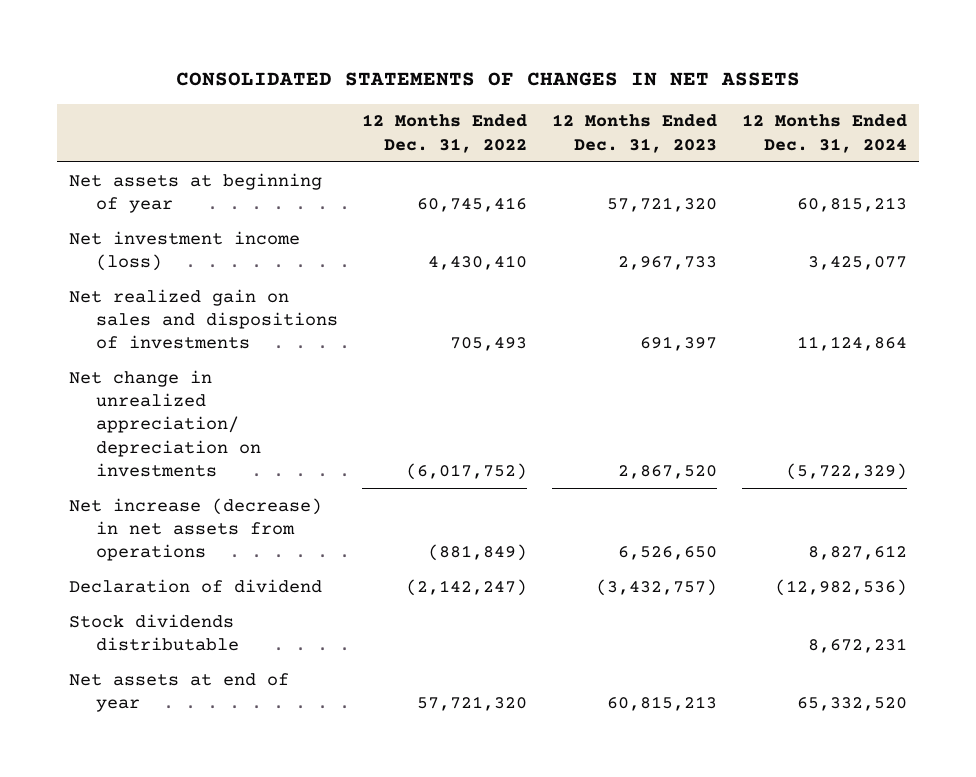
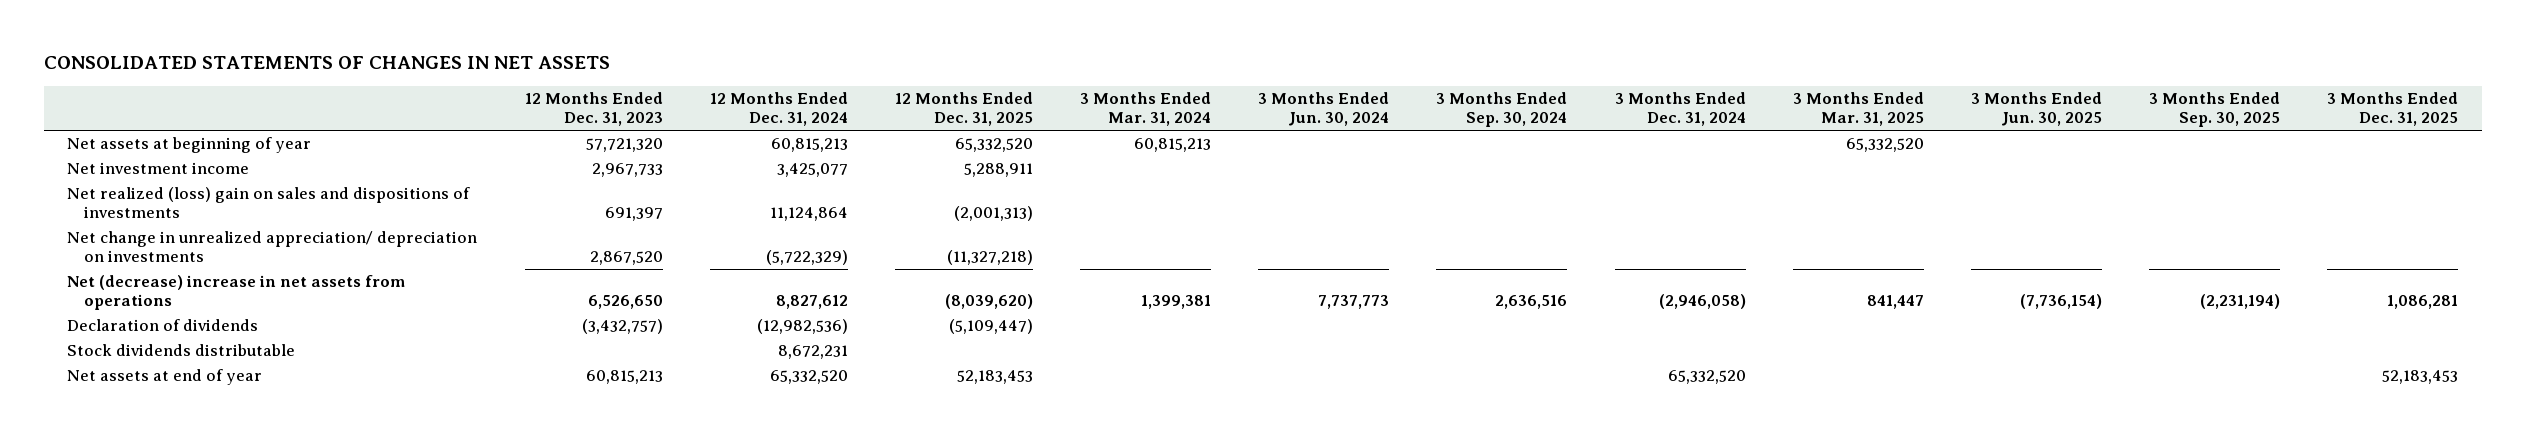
- | 12 Months Ended Dec. 31, 2022 | 12 Months Ended Dec. 31, 2023 | 12 Months Ended Dec. 31, 2024
+ | 12 Months Ended Dec. 31, 2023 | 12 Months Ended Dec. 31, 2024 | 12 Months Ended Dec. 31, 2025 | 3 Months Ended Mar. 31, 2024 | 3 Months Ended Jun. 30, 2024 | 3 Months Ended Sep. 30, 2024 | 3 Months Ended Dec. 31, 2024 | 3 Months Ended Mar. 31, 2025 | 3 Months Ended Jun. 30, 2025 | 3 Months Ended Sep. 30, 2025 | 3 Months Ended Dec. 31, 2025
- Net investment income (loss) | 4,430,410 | 2,967,733 | 3,425,077
- Net realized gain on sales and dispositions of investments | 705,493 | 691,397 | 11,124,864
+ Net investment income | 2,967,733 | 3,425,077 | 5,288,911 | | | | | | | |
+ Net realized (loss) gain on sales and dispositions of investments | 691,397 | 11,124,864 | (2,001,313) | | | | | | | |
- Net increase (decrease) in net assets from operations | (881,849) | 6,526,650 | 8,827,612
- Declaration of dividend | (2,142,247) | (3,432,757) | (12,982,536)
+ Net (decrease) increase in net assets from operations | 6,526,650 | 8,827,612 | (8,039,620) | 1,399,381 | 7,737,773 | 2,636,516 | (2,946,058) | 841,447 | (7,736,154) | (2,231,194) | 1,086,281
+ Declaration of dividends | (3,432,757) | (12,982,536) | (5,109,447) | | | | | | | |

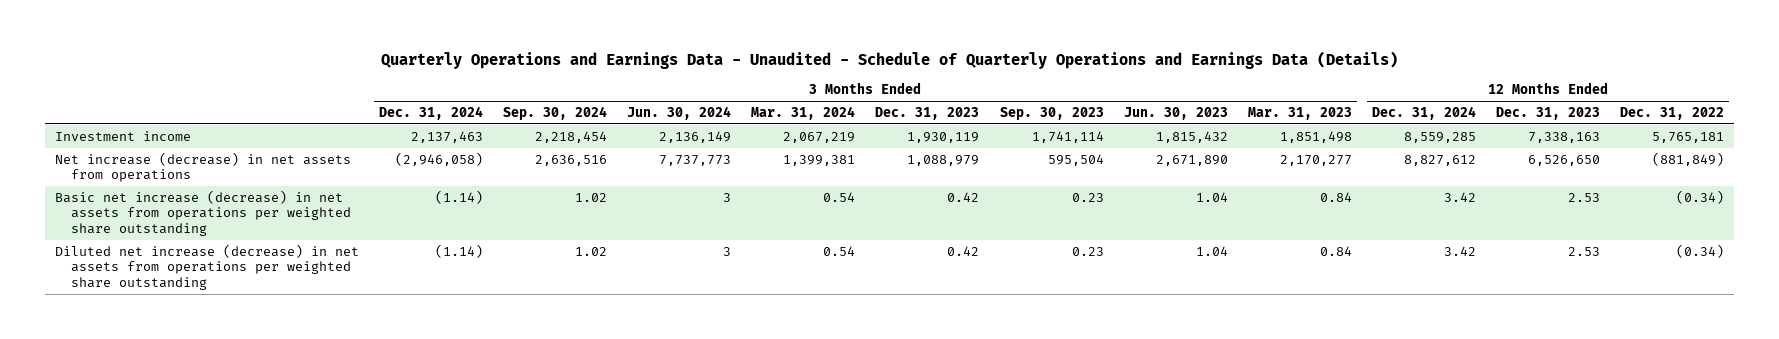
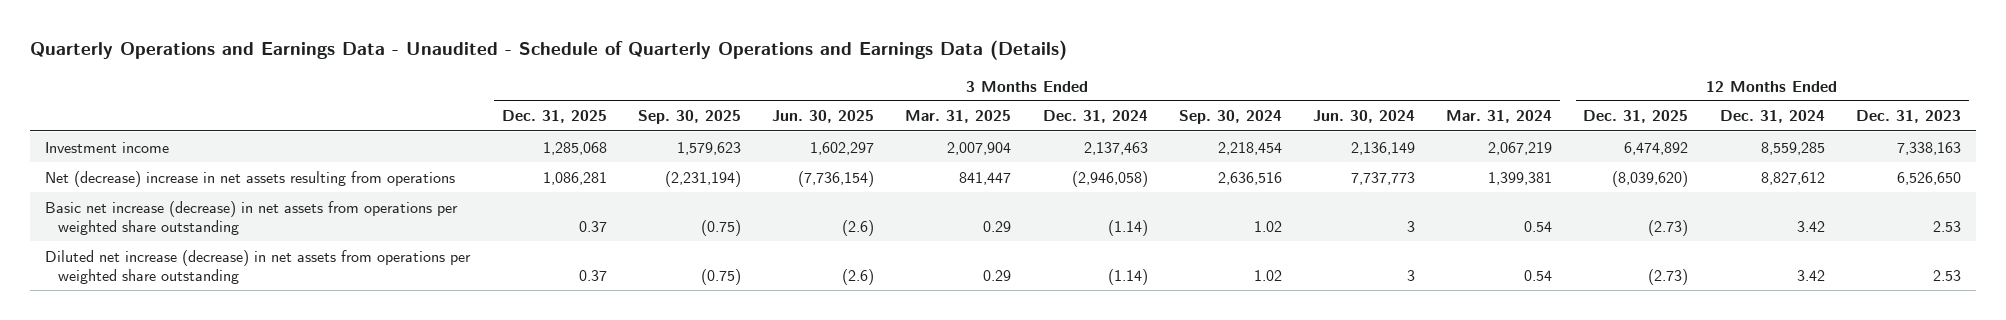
- | 3 Months Ended Dec. 31, 2024 | 3 Months Ended Sep. 30, 2024 | 3 Months Ended Jun. 30, 2024 | 3 Months Ended Mar. 31, 2024 | 3 Months Ended Dec. 31, 2023 | 3 Months Ended Sep. 30, 2023 | 3 Months Ended Jun. 30, 2023 | 3 Months Ended Mar. 31, 2023 | 12 Months Ended Dec. 31, 2024 | 12 Months Ended Dec. 31, 2023 | 12 Months Ended Dec. 31, 2022
+ | 3 Months Ended Dec. 31, 2025 | 3 Months Ended Sep. 30, 2025 | 3 Months Ended Jun. 30, 2025 | 3 Months Ended Mar. 31, 2025 | 3 Months Ended Dec. 31, 2024 | 3 Months Ended Sep. 30, 2024 | 3 Months Ended Jun. 30, 2024 | 3 Months Ended Mar. 31, 2024 | 12 Months Ended Dec. 31, 2025 | 12 Months Ended Dec. 31, 2024 | 12 Months Ended Dec. 31, 2023
- Net increase (decrease) in net assets from operations | (2,946,058) | 2,636,516 | 7,737,773 | 1,399,381 | 1,088,979 | 595,504 | 2,671,890 | 2,170,277 | 8,827,612 | 6,526,650 | (881,849)
+ Net (decrease) increase in net assets resulting from operations | 1,086,281 | (2,231,194) | (7,736,154) | 841,447 | (2,946,058) | 2,636,516 | 7,737,773 | 1,399,381 | (8,039,620) | 8,827,612 | 6,526,650

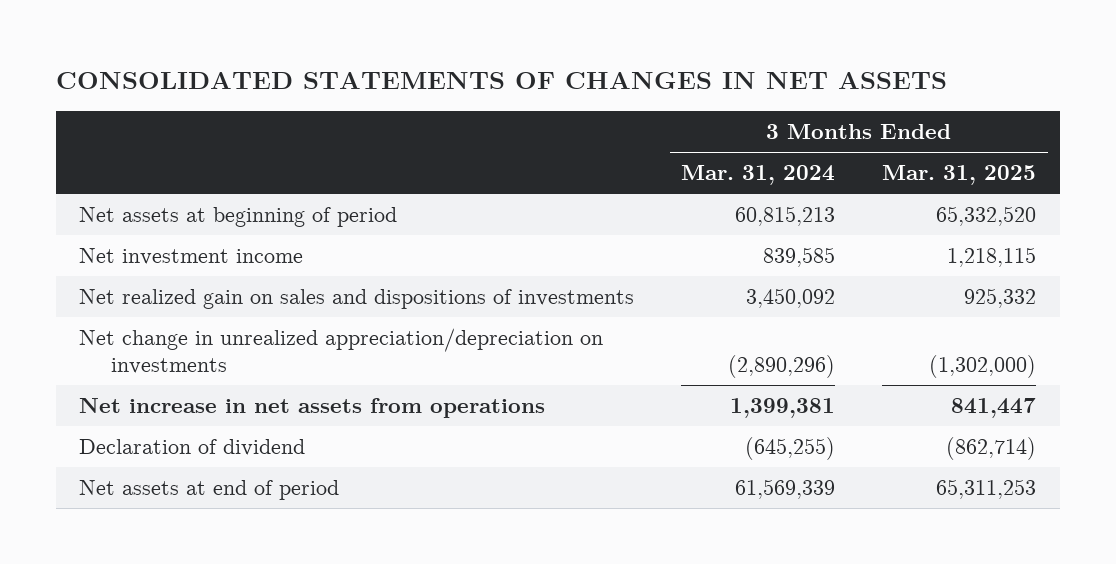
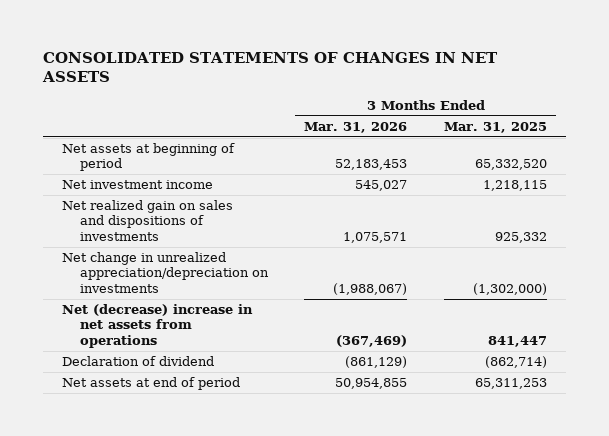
- | 3 Months Ended Mar. 31, 2024 | 3 Months Ended Mar. 31, 2025
+ | 3 Months Ended Mar. 31, 2026 | 3 Months Ended Mar. 31, 2025
- Net increase in net assets from operations | 1,399,381 | 841,447
+ Net (decrease) increase in net assets from operations | (367,469) | 841,447

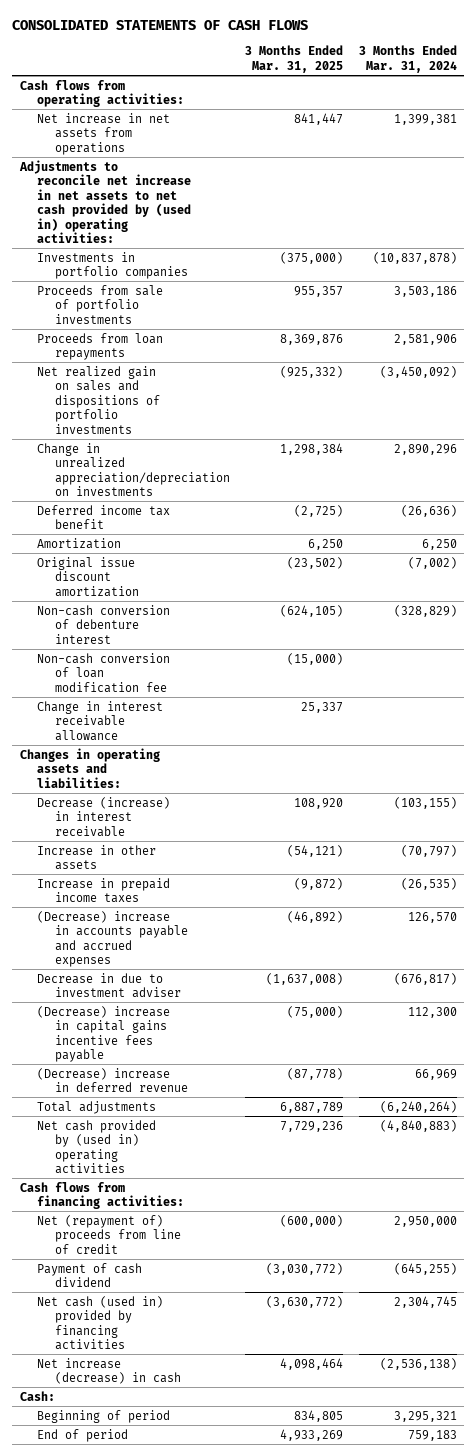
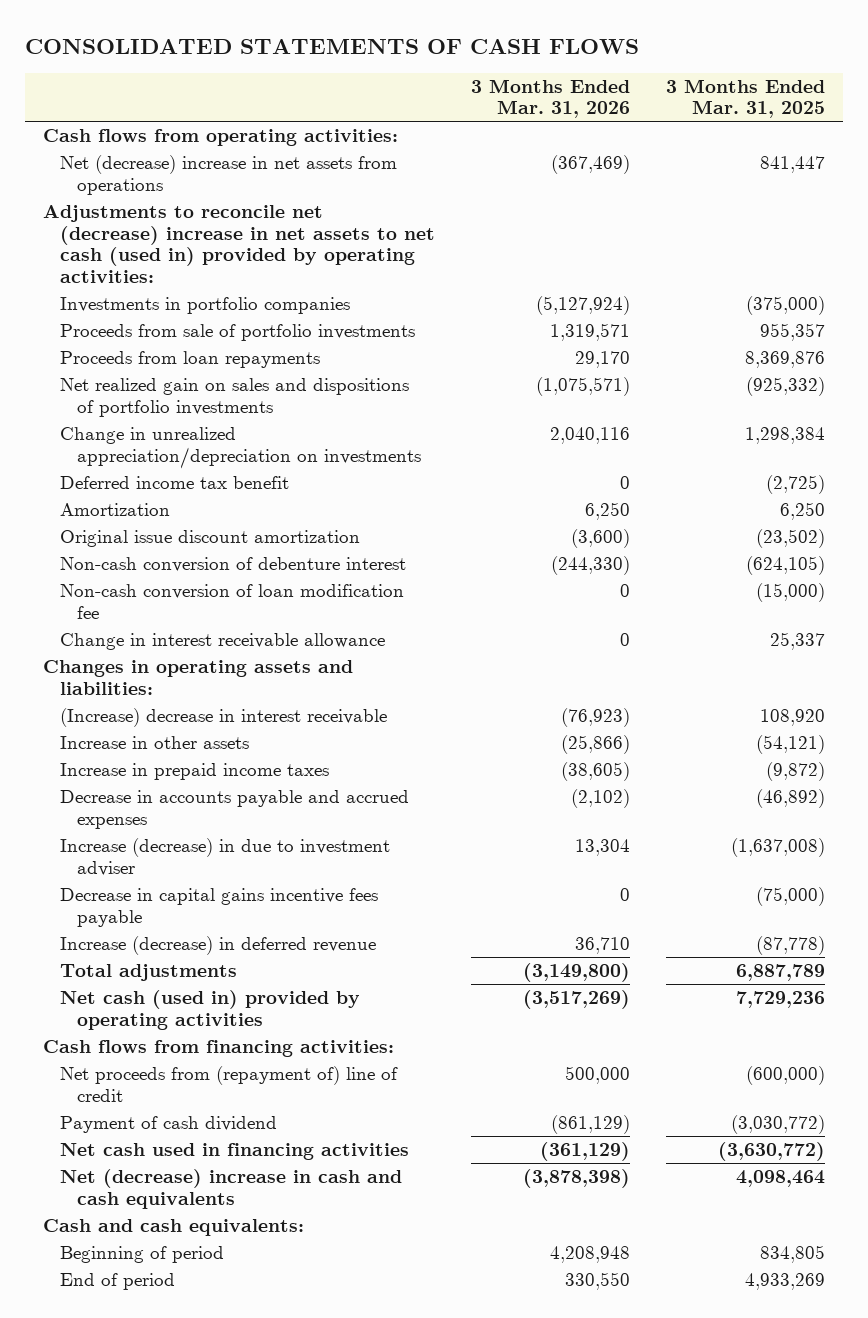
- | 3 Months Ended Mar. 31, 2025 | 3 Months Ended Mar. 31, 2024
+ | 3 Months Ended Mar. 31, 2026 | 3 Months Ended Mar. 31, 2025
- Net increase in net assets from operations | 841,447 | 1,399,381
- Adjustments to reconcile net increase in net assets to net cash provided by (used in) operating activities:
+ Net (decrease) increase in net assets from operations | (367,469) | 841,447
+ Adjustments to reconcile net (decrease) increase in net assets to net cash (used in) provided by operating activities:
- Decrease (increase) in interest receivable | 108,920 | (103,155)
+ (Increase) decrease in interest receivable | (76,923) | 108,920
- (Decrease) increase in accounts payable and accrued expenses | (46,892) | 126,570
- Decrease in due to investment adviser | (1,637,008) | (676,817)
- (Decrease) increase in capital gains incentive fees payable | (75,000) | 112,300
- (Decrease) increase in deferred revenue | (87,778) | 66,969
+ Decrease in accounts payable and accrued expenses | (2,102) | (46,892)
+ Increase (decrease) in due to investment adviser | 13,304 | (1,637,008)
+ Decrease in capital gains incentive fees payable | 0 | (75,000)
+ Increase (decrease) in deferred revenue | 36,710 | (87,778)
- Net cash provided by (used in) operating activities | 7,729,236 | (4,840,883)
+ Net cash (used in) provided by operating activities | (3,517,269) | 7,729,236
- Net (repayment of) proceeds from line of credit | (600,000) | 2,950,000
+ Net proceeds from (repayment of) line of credit | 500,000 | (600,000)
- Net cash (used in) provided by financing activities | (3,630,772) | 2,304,745
- Net increase (decrease) in cash | 4,098,464 | (2,536,138)
- Cash:
+ Net cash used in financing activities | (361,129) | (3,630,772)
+ Net (decrease) increase in cash and cash equivalents | (3,878,398) | 4,098,464
+ Cash and cash equivalents:

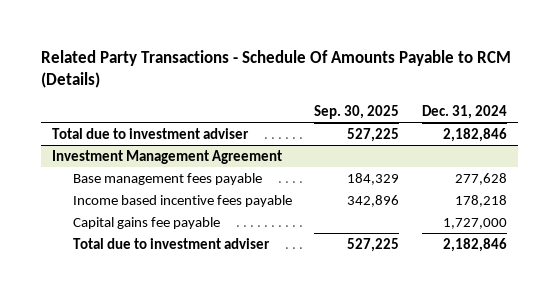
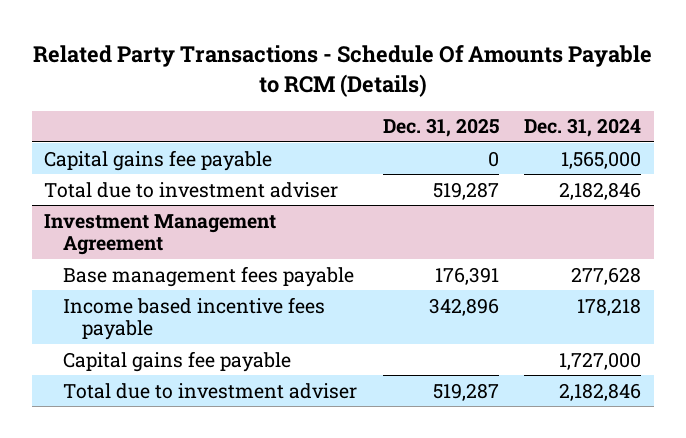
- | Sep. 30, 2025 | Dec. 31, 2024
+ | Dec. 31, 2025 | Dec. 31, 2024
+ Capital gains fee payable | 0 | 1,565,000

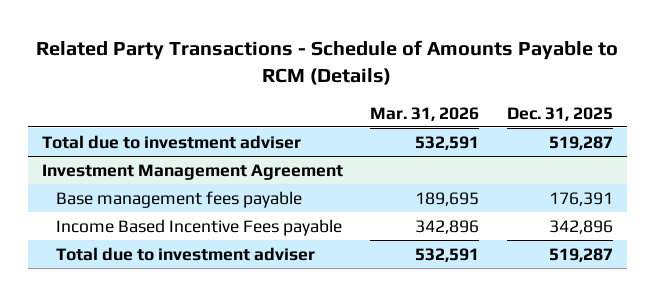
- Related Party Transactions - Schedule Of Amounts Payable to RCM (Details)
+ Related Party Transactions - Schedule of Amounts Payable to RCM (Details)
- | Dec. 31, 2025 | Dec. 31, 2024
+ | Mar. 31, 2026 | Dec. 31, 2025
- Capital gains fee payable | 0 | 1,565,000
@ Investment Management Agreement
- Income based incentive fees payable | 342,896 | 178,218
- Capital gains fee payable | | 1,727,000
+ Income Based Incentive Fees payable | 342,896 | 342,896

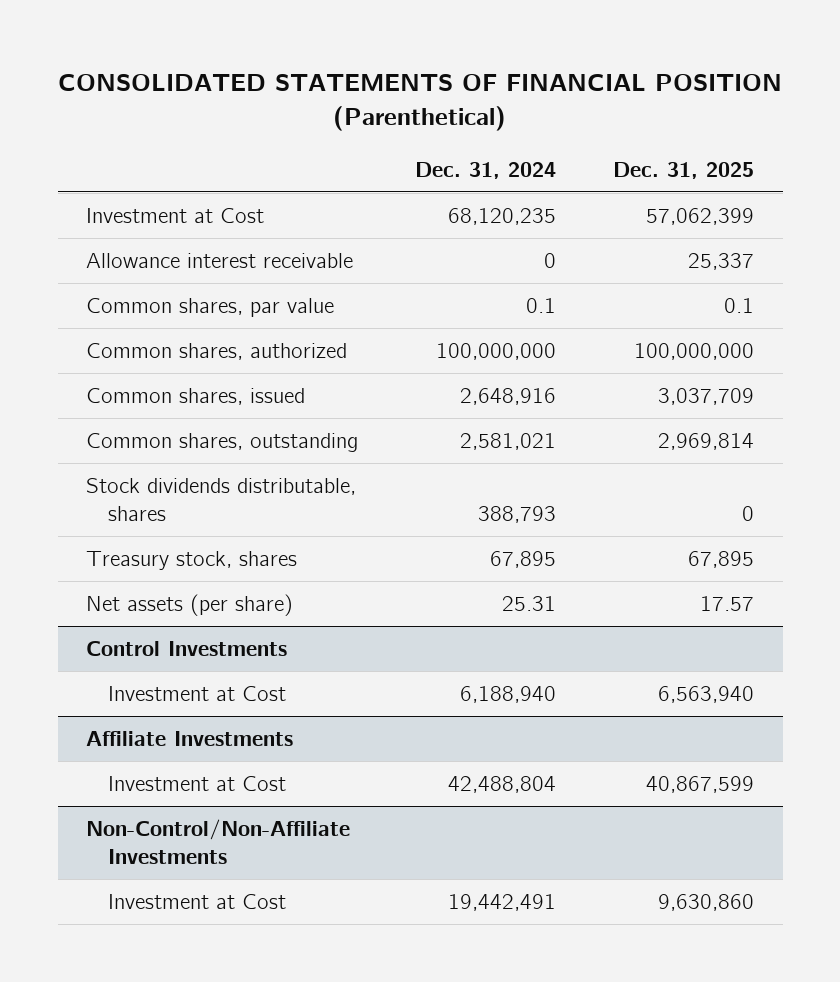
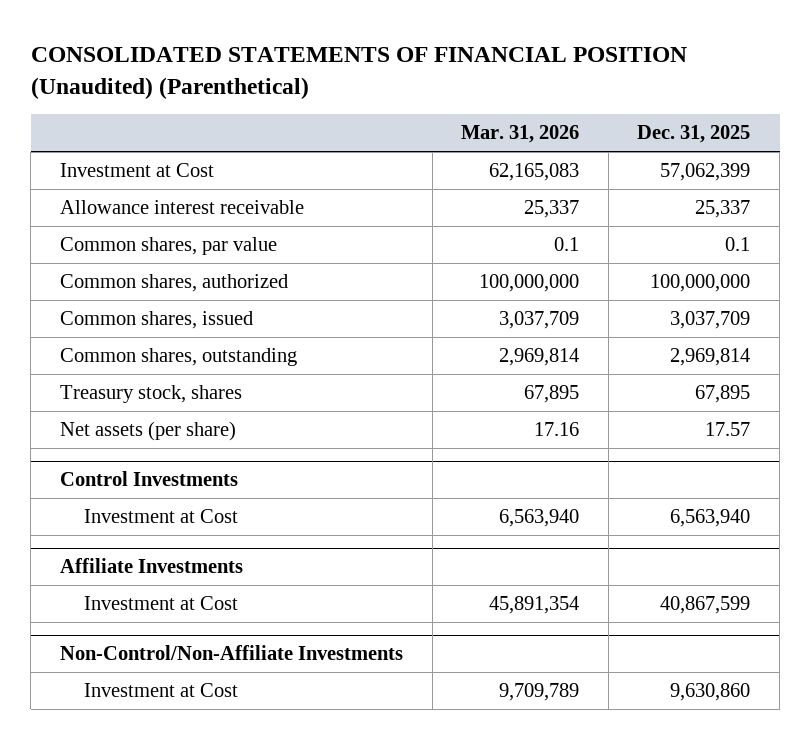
- CONSOLIDATED STATEMENTS OF FINANCIAL POSITION (Parenthetical)
+ CONSOLIDATED STATEMENTS OF FINANCIAL POSITION (Unaudited) (Parenthetical)
- | Dec. 31, 2024 | Dec. 31, 2025
+ | Mar. 31, 2026 | Dec. 31, 2025
- Stock dividends distributable, shares | 388,793 | 0

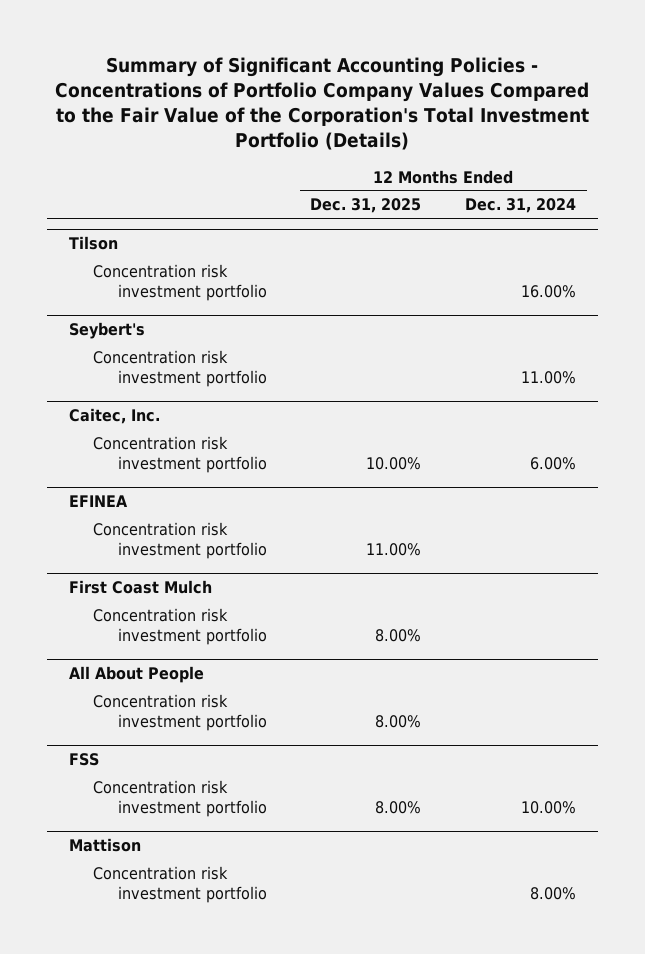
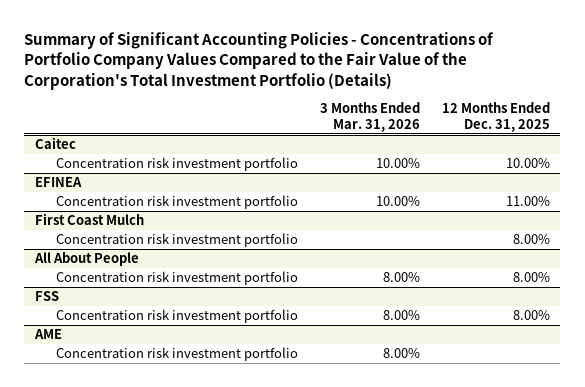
- | 12 Months Ended Dec. 31, 2025 | 12 Months Ended Dec. 31, 2024
+ | 3 Months Ended Mar. 31, 2026 | 12 Months Ended Dec. 31, 2025
- Tilson
- Concentration risk investment portfolio | | 16.00%
- Seybert's
- Concentration risk investment portfolio | | 11.00%
- Caitec, Inc.
+ Caitec
- Mattison
+ AME

